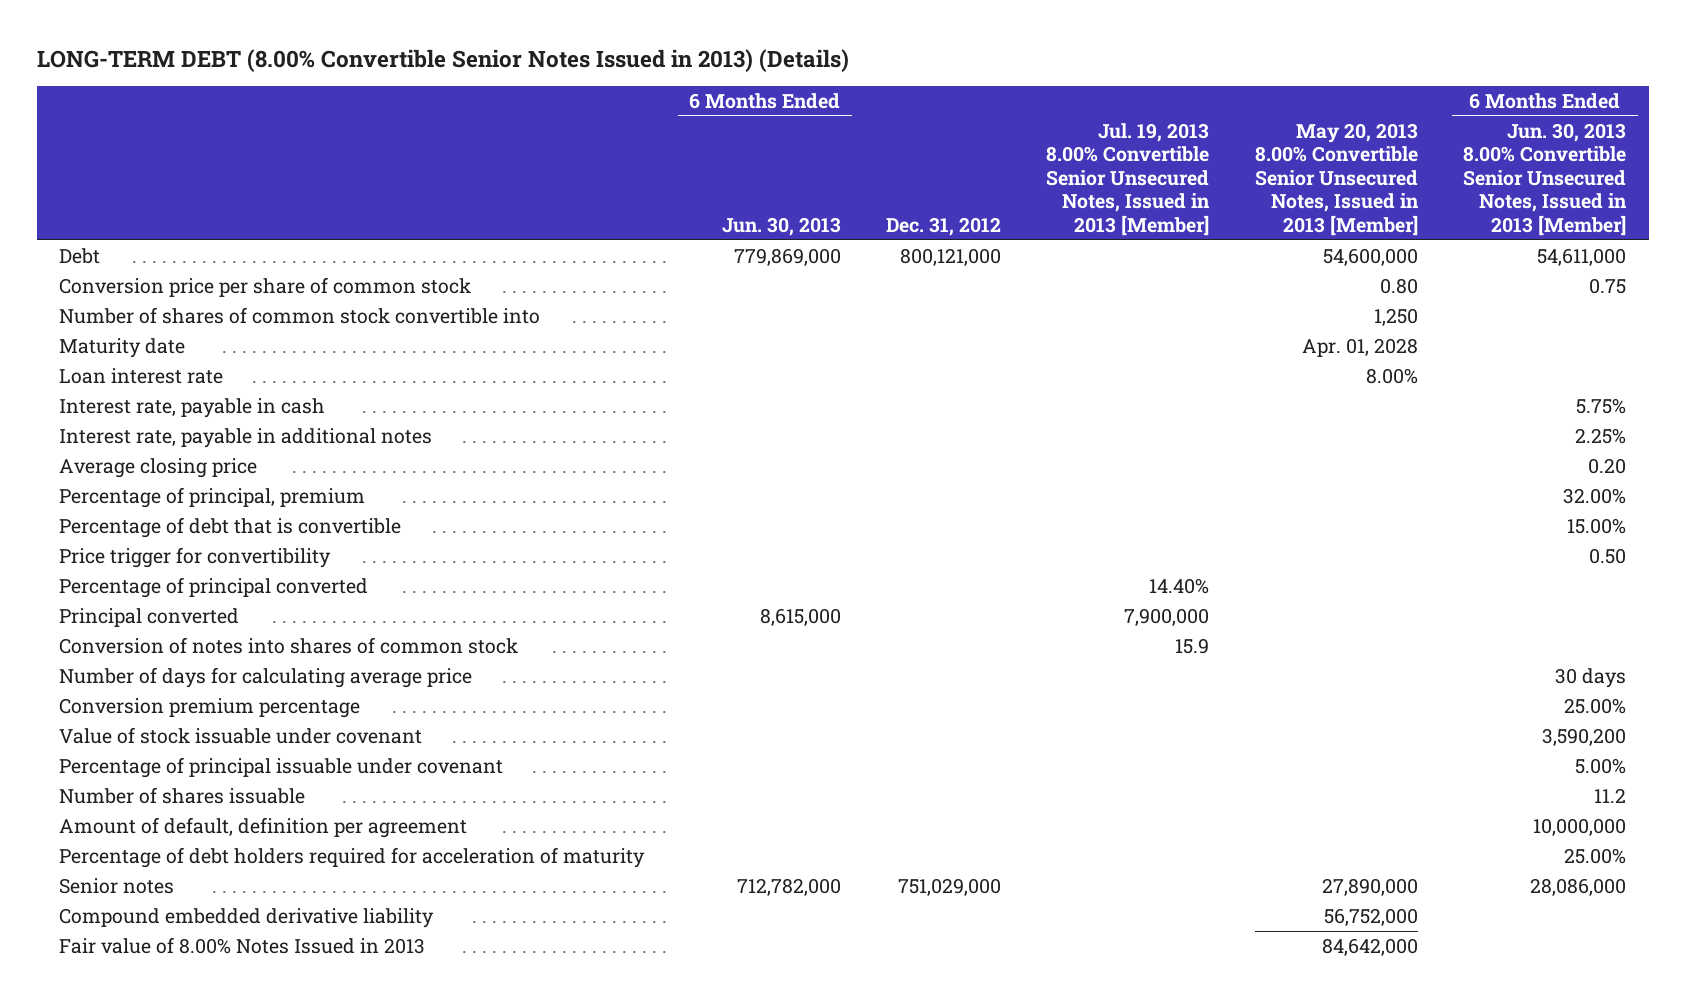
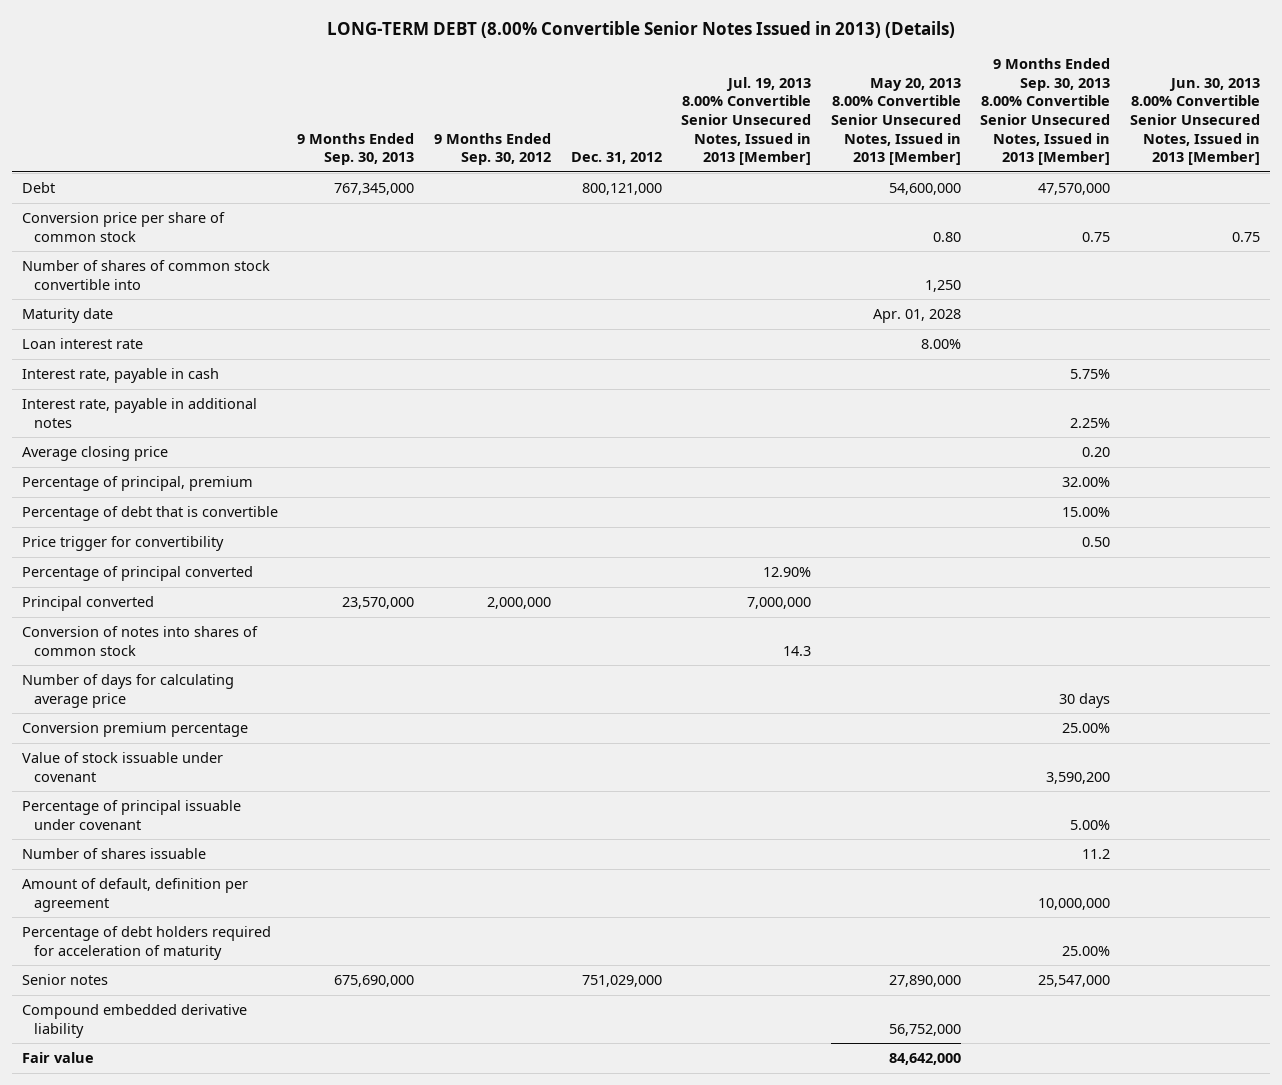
- | 6 Months Ended Jun. 30, 2013 | Dec. 31, 2012 | Jul. 19, 2013 8.00% Convertible Senior Unsecured Notes, Issued in 2013 [Member] | May 20, 2013 8.00% Convertible Senior Unsecured Notes, Issued in 2013 [Member] | 6 Months Ended Jun. 30, 2013 8.00% Convertible Senior Unsecured Notes, Issued in 2013 [Member]
+ | 9 Months Ended Sep. 30, 2013 | 9 Months Ended Sep. 30, 2012 | Dec. 31, 2012 | Jul. 19, 2013 8.00% Convertible Senior Unsecured Notes, Issued in 2013 [Member] | May 20, 2013 8.00% Convertible Senior Unsecured Notes, Issued in 2013 [Member] | 9 Months Ended Sep. 30, 2013 8.00% Convertible Senior Unsecured Notes, Issued in 2013 [Member] | Jun. 30, 2013 8.00% Convertible Senior Unsecured Notes, Issued in 2013 [Member]
- Percentage of principal converted | | | 14.40% | |
- Principal converted | 8,615,000 | | 7,900,000 | |
- Conversion of notes into shares of common stock | | | 15.9 | |
+ Percentage of principal converted | | | | 12.90% | | |
+ Principal converted | 23,570,000 | 2,000,000 | | 7,000,000 | | |
+ Conversion of notes into shares of common stock | | | | 14.3 | | |
- Fair value of 8.00% Notes Issued in 2013 | | | | 84,642,000 |
+ Fair value | | | | | 84,642,000 | |

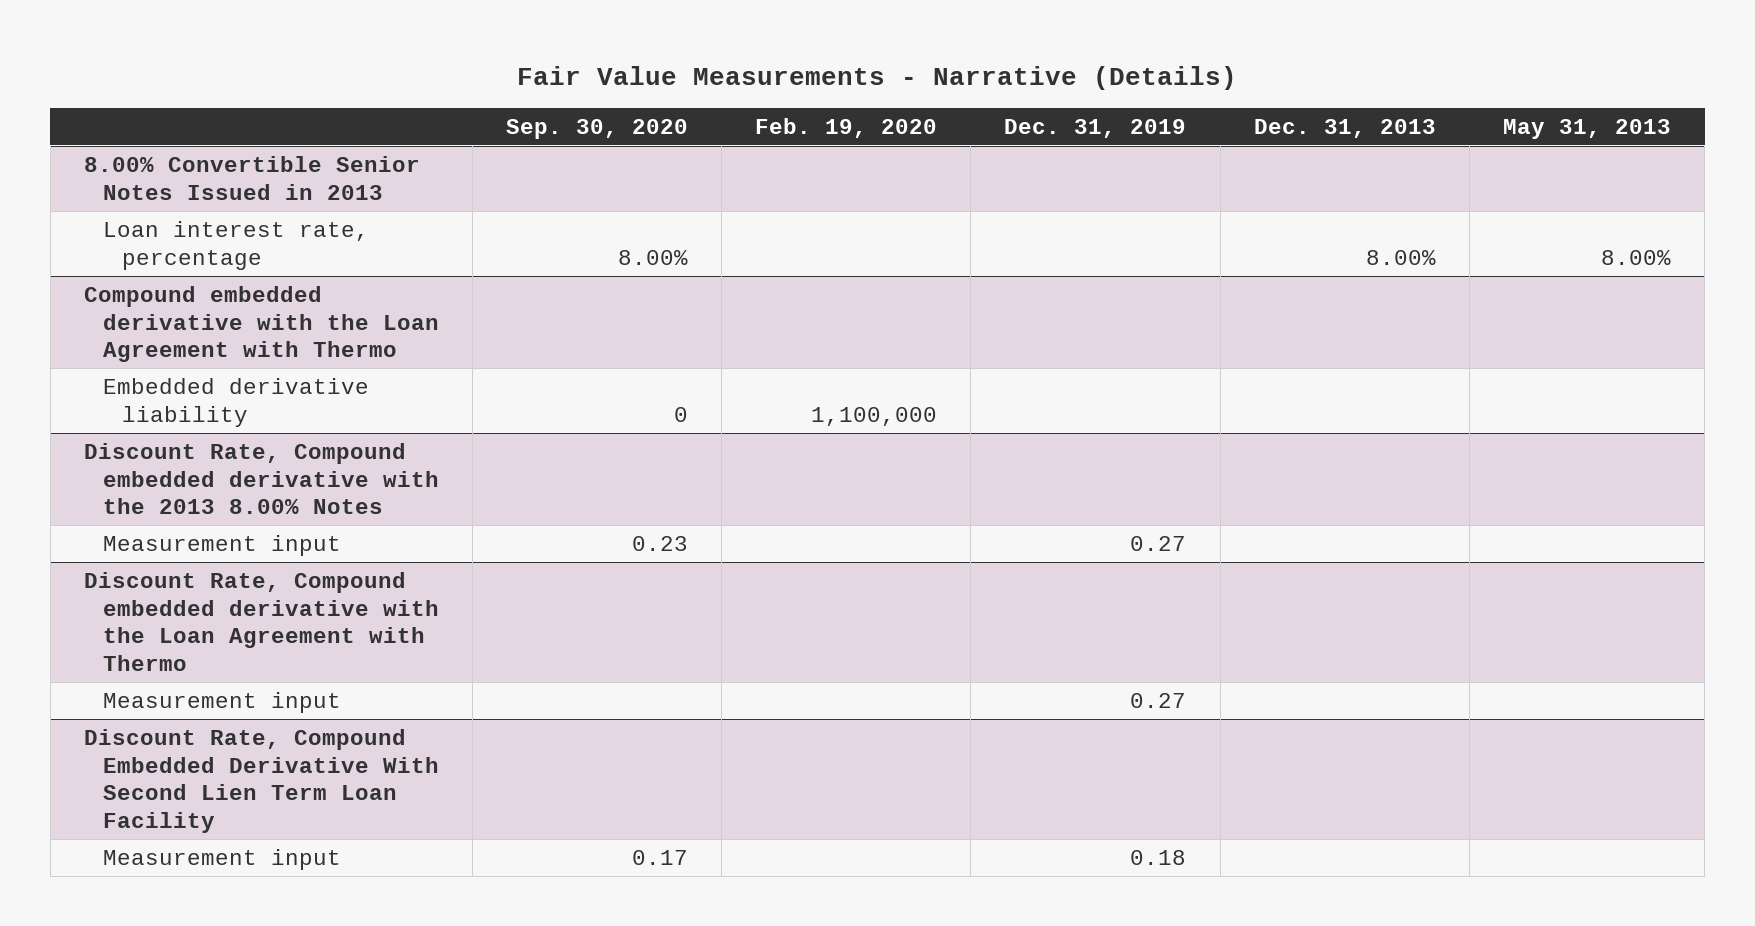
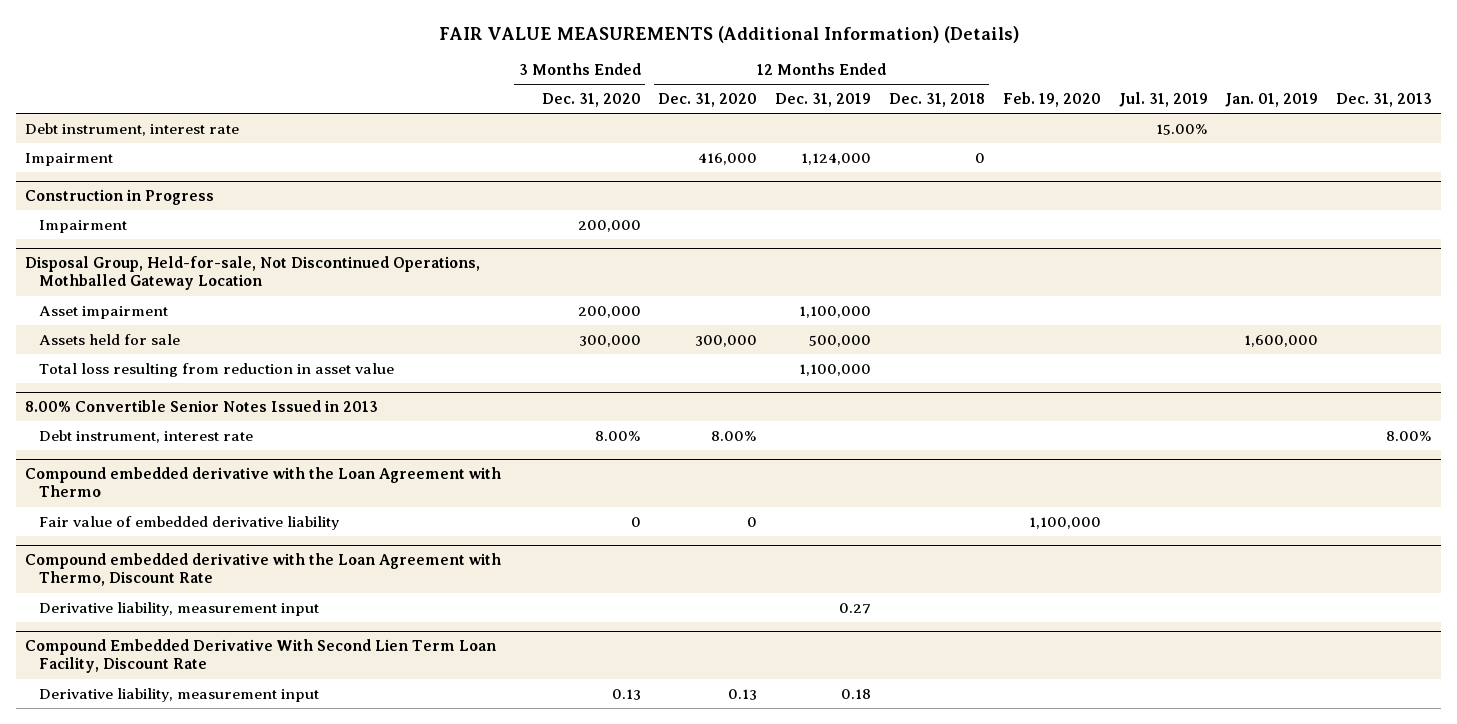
- Fair Value Measurements - Narrative (Details)
+ FAIR VALUE MEASUREMENTS (Additional Information) (Details)
- | Sep. 30, 2020 | Feb. 19, 2020 | Dec. 31, 2019 | Dec. 31, 2013 | May 31, 2013
+ | 3 Months Ended Dec. 31, 2020 | 12 Months Ended Dec. 31, 2020 | 12 Months Ended Dec. 31, 2019 | 12 Months Ended Dec. 31, 2018 | Feb. 19, 2020 | Jul. 31, 2019 | Jan. 01, 2019 | Dec. 31, 2013
+ Debt instrument, interest rate | | | | | | 15.00% | |
+ Impairment | | 416,000 | 1,124,000 | 0 | | | |
+ Construction in Progress
+ Impairment | 200,000 | | | | | | |
+ Disposal Group, Held-for-sale, Not Discontinued Operations, Mothballed Gateway Location
+ Asset impairment | 200,000 | | 1,100,000 | | | | |
+ Assets held for sale | 300,000 | 300,000 | 500,000 | | | | 1,600,000 |
+ Total loss resulting from reduction in asset value | | | 1,100,000 | | | | |
@ 8.00% Convertible Senior Notes Issued in 2013
- Loan interest rate, percentage | 8.00% | | | 8.00% | 8.00%
+ Debt instrument, interest rate | 8.00% | 8.00% | | | | | | 8.00%
@ Compound embedded derivative with the Loan Agreement with Thermo
- Embedded derivative liability | 0 | 1,100,000 | | |
- Discount Rate, Compound embedded derivative with the 2013 8.00% Notes
- Measurement input | 0.23 | | 0.27 | |
- Discount Rate, Compound embedded derivative with the Loan Agreement with Thermo
- Measurement input | | | 0.27 | |
- Discount Rate, Compound Embedded Derivative With Second Lien Term Loan Facility
- Measurement input | 0.17 | | 0.18 | |
@ Compound embedded derivative with the Loan Agreement with Thermo
+ Fair value of embedded derivative liability | 0 | 0 | | | 1,100,000 | | |
+ Compound embedded derivative with the Loan Agreement with Thermo, Discount Rate
+ Derivative liability, measurement input | | | 0.27 | | | | |
+ Compound Embedded Derivative With Second Lien Term Loan Facility, Discount Rate
+ Derivative liability, measurement input | 0.13 | 0.13 | 0.18 | | | | |

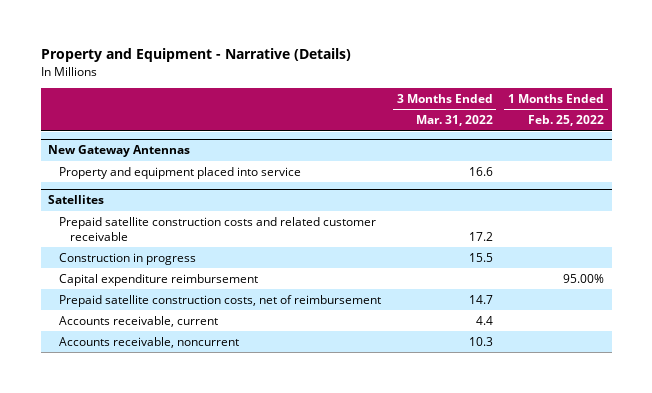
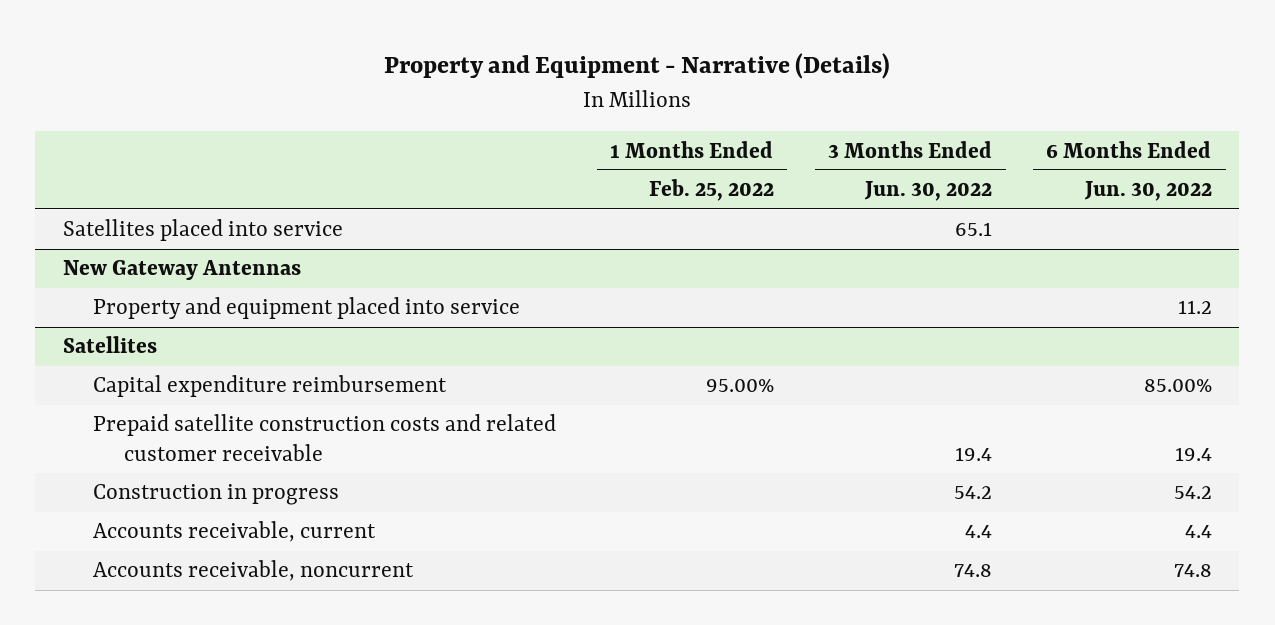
- | 3 Months Ended Mar. 31, 2022 | 1 Months Ended Feb. 25, 2022
+ | 1 Months Ended Feb. 25, 2022 | 3 Months Ended Jun. 30, 2022 | 6 Months Ended Jun. 30, 2022
+ Satellites placed into service | | 65.1 |
@ Satellites
moved up: Capital expenditure reimbursement | 95.00% | | 85.00%
- Prepaid satellite construction costs, net of reimbursement | 14.7 |

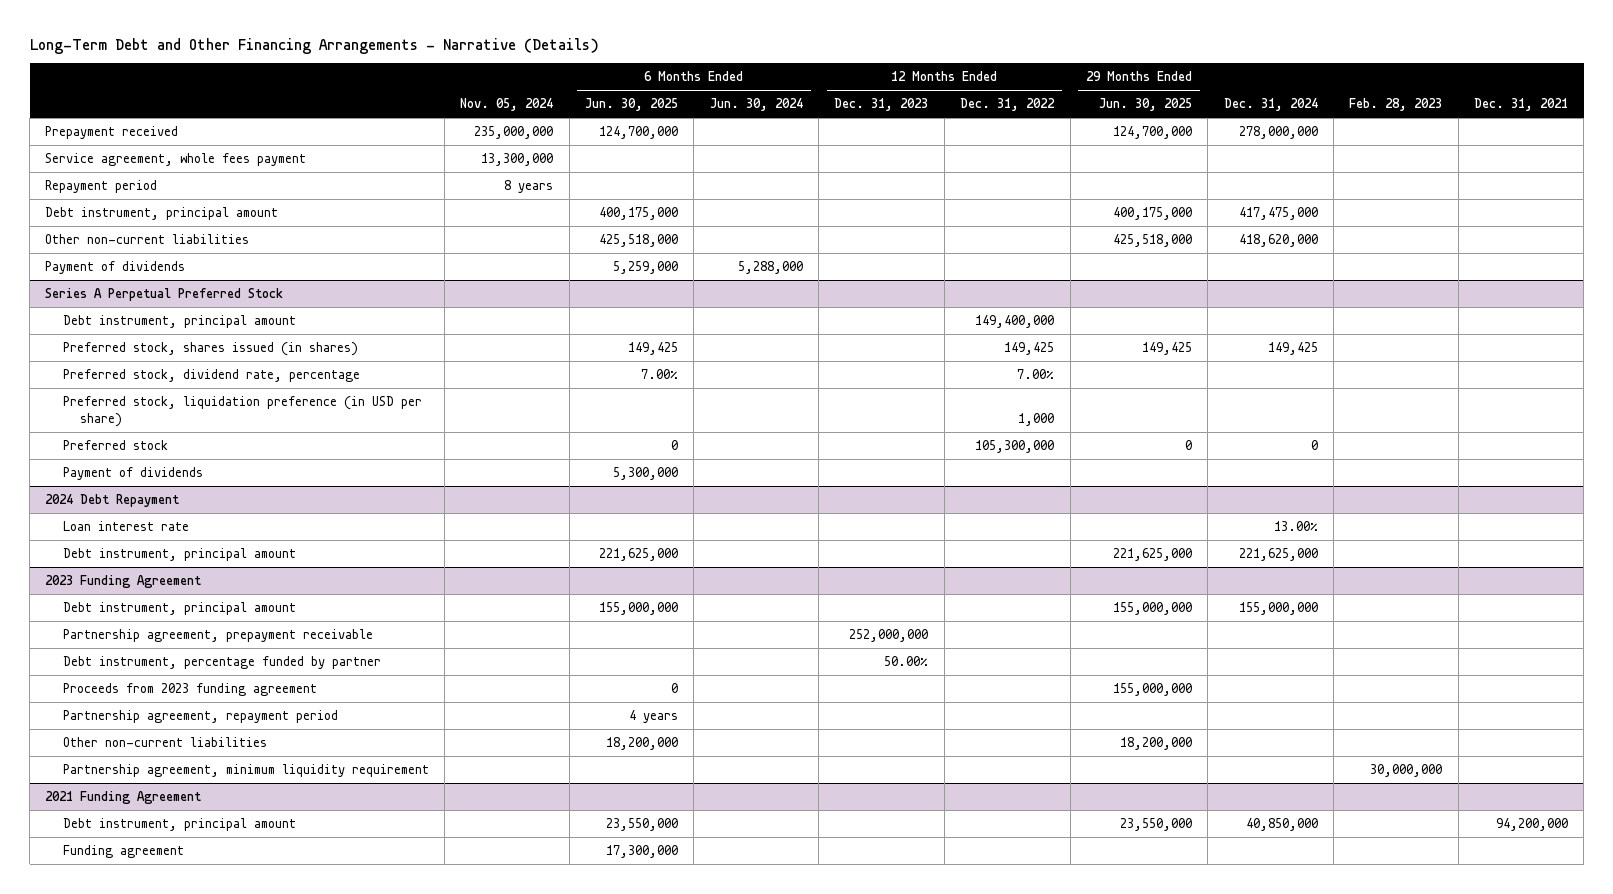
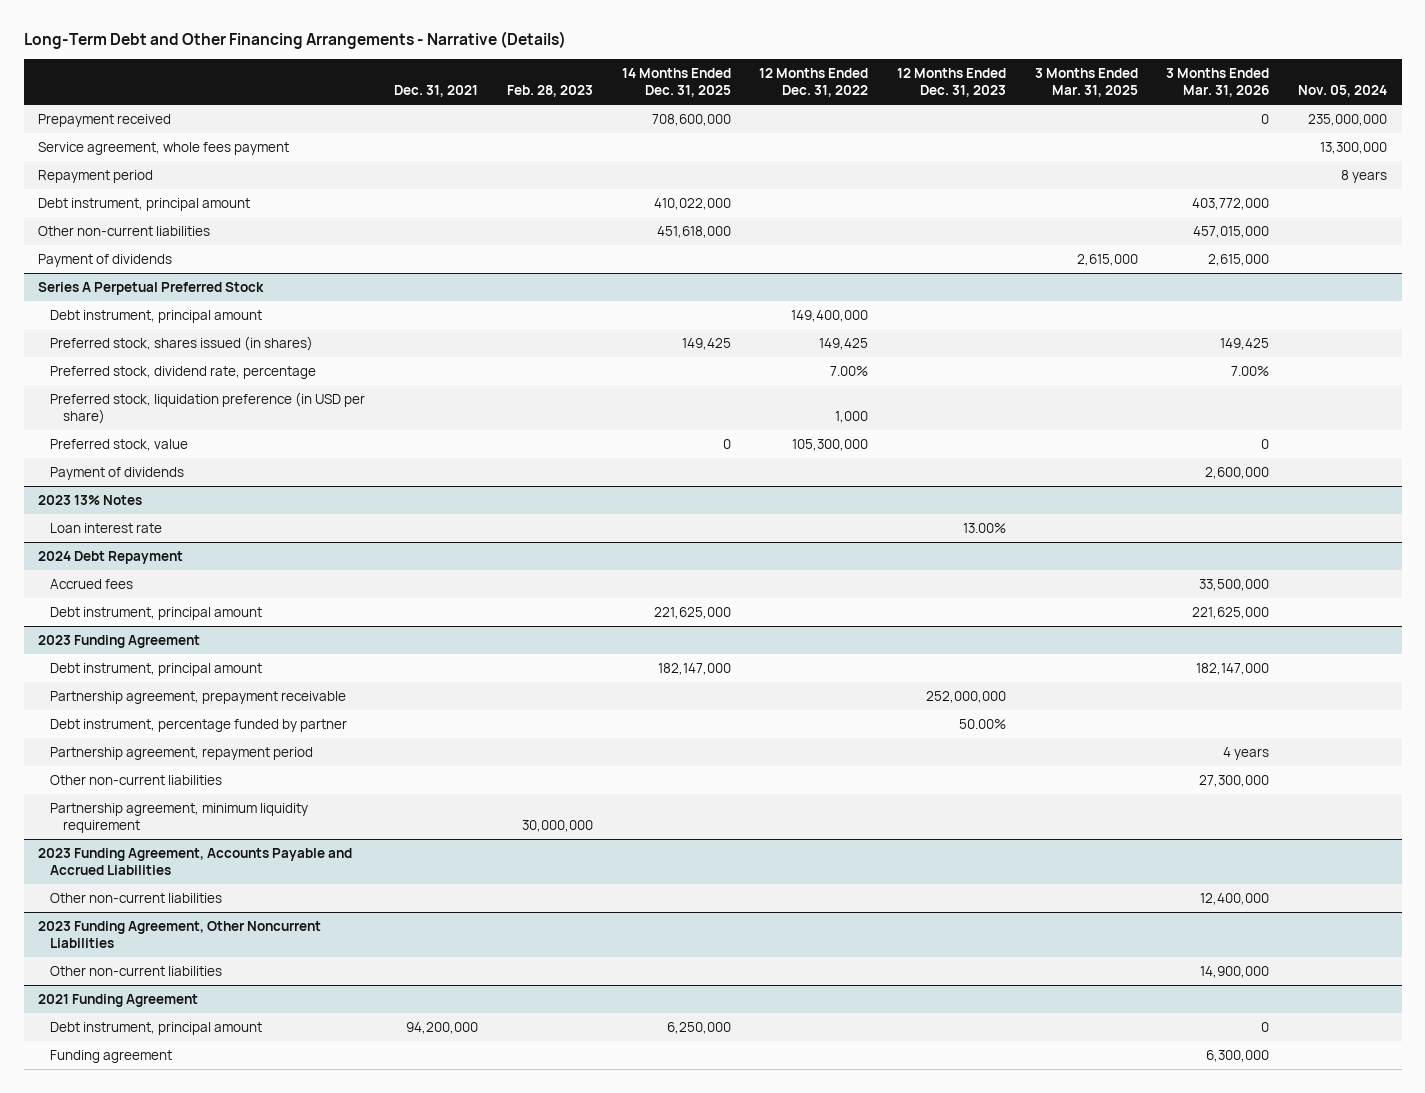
- | Nov. 05, 2024 | 6 Months Ended Jun. 30, 2025 | 6 Months Ended Jun. 30, 2024 | 12 Months Ended Dec. 31, 2023 | 12 Months Ended Dec. 31, 2022 | 29 Months Ended Jun. 30, 2025 | Dec. 31, 2024 | Feb. 28, 2023 | Dec. 31, 2021
+ | Dec. 31, 2021 | Feb. 28, 2023 | 14 Months Ended Dec. 31, 2025 | 12 Months Ended Dec. 31, 2022 | 12 Months Ended Dec. 31, 2023 | 3 Months Ended Mar. 31, 2025 | 3 Months Ended Mar. 31, 2026 | Nov. 05, 2024
@ Series A Perpetual Preferred Stock
- Preferred stock | | 0 | | | 105,300,000 | 0 | 0 | |
+ Preferred stock, value | | | 0 | 105,300,000 | | | 0 |
+ 2023 13% Notes
+ Loan interest rate | | | | | 13.00% | | |
@ 2024 Debt Repayment
- Loan interest rate | | | | | | | 13.00% | |
+ Accrued fees | | | | | | | 33,500,000 |
@ 2023 Funding Agreement
- Proceeds from 2023 funding agreement | | 0 | | | | 155,000,000 | | |
+ 2023 Funding Agreement, Accounts Payable and Accrued Liabilities
+ Other non-current liabilities | | | | | | | 12,400,000 |
+ 2023 Funding Agreement, Other Noncurrent Liabilities
+ Other non-current liabilities | | | | | | | 14,900,000 |

